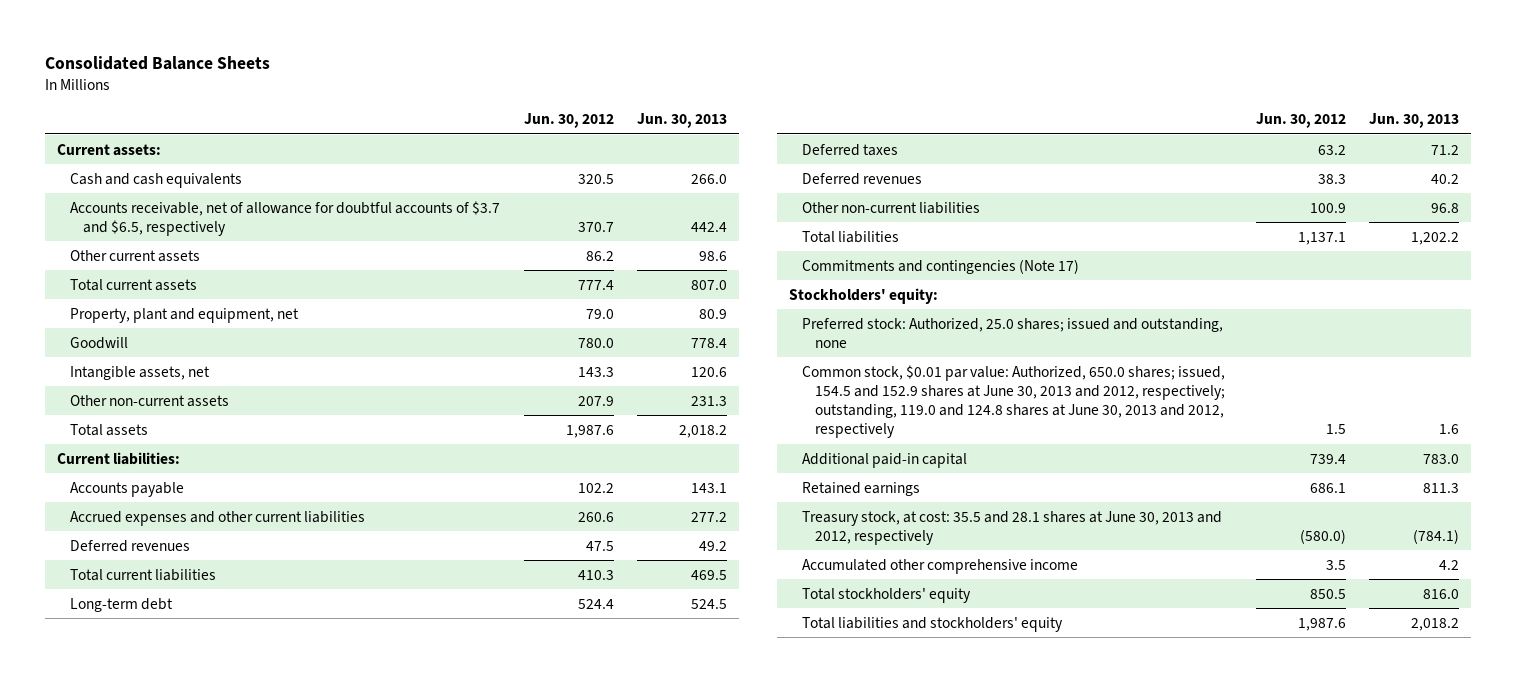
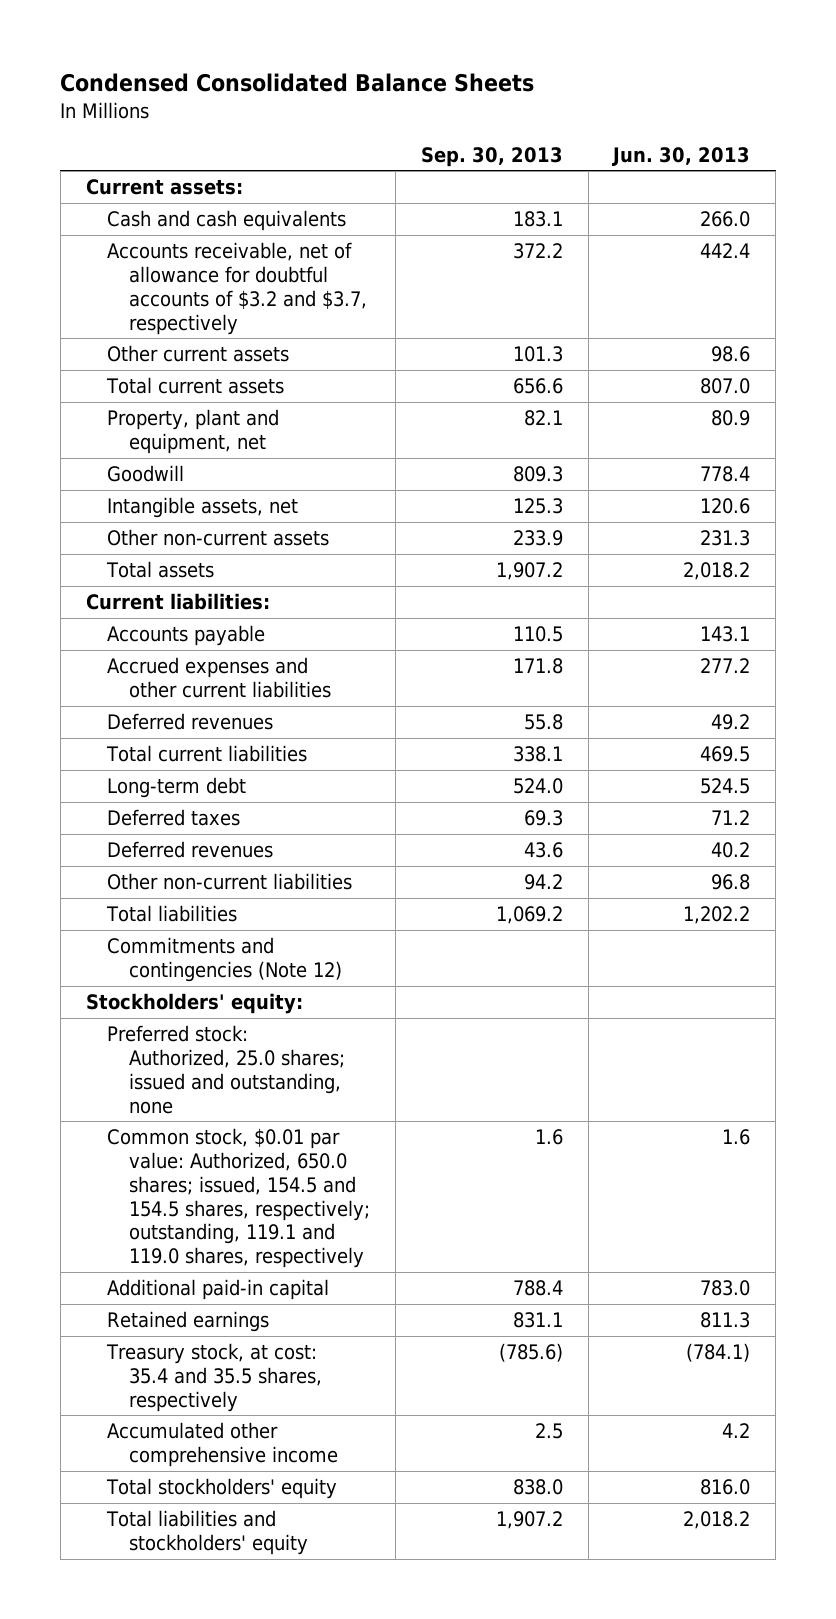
- Consolidated Balance Sheets
+ Condensed Consolidated Balance Sheets
- | Jun. 30, 2012 | Jun. 30, 2013
+ | Sep. 30, 2013 | Jun. 30, 2013
- Accounts receivable, net of allowance for doubtful accounts of $3.7 and $6.5, respectively | 370.7 | 442.4
+ Accounts receivable, net of allowance for doubtful accounts of $3.2 and $3.7, respectively | 372.2 | 442.4
- Commitments and contingencies (Note 17)
+ Commitments and contingencies (Note 12)
- Common stock, $0.01 par value: Authorized, 650.0 shares; issued, 154.5 and 152.9 shares at June 30, 2013 and 2012, respectively; outstanding, 119.0 and 124.8 shares at June 30, 2013 and 2012, respectively | 1.5 | 1.6
+ Common stock, $0.01 par value: Authorized, 650.0 shares; issued, 154.5 and 154.5 shares, respectively; outstanding, 119.1 and 119.0 shares, respectively | 1.6 | 1.6
- Treasury stock, at cost: 35.5 and 28.1 shares at June 30, 2013 and 2012, respectively | (580.0) | (784.1)
+ Treasury stock, at cost: 35.4 and 35.5 shares, respectively | (785.6) | (784.1)

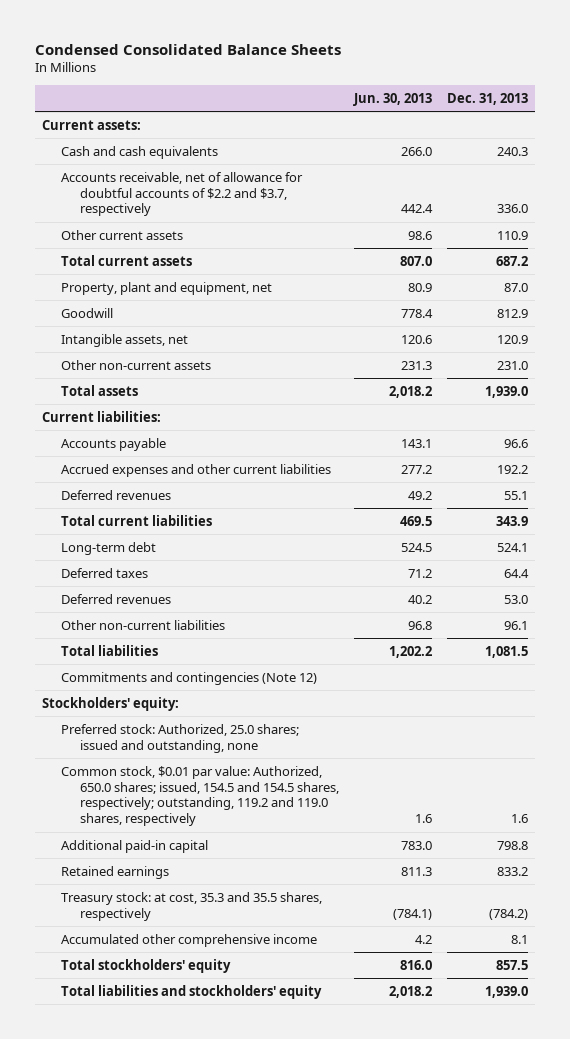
- | Sep. 30, 2013 | Jun. 30, 2013
+ | Jun. 30, 2013 | Dec. 31, 2013
- Accounts receivable, net of allowance for doubtful accounts of $3.2 and $3.7, respectively | 372.2 | 442.4
+ Accounts receivable, net of allowance for doubtful accounts of $2.2 and $3.7, respectively | 442.4 | 336.0
- Common stock, $0.01 par value: Authorized, 650.0 shares; issued, 154.5 and 154.5 shares, respectively; outstanding, 119.1 and 119.0 shares, respectively | 1.6 | 1.6
+ Common stock, $0.01 par value: Authorized, 650.0 shares; issued, 154.5 and 154.5 shares, respectively; outstanding, 119.2 and 119.0 shares, respectively | 1.6 | 1.6
- Treasury stock, at cost: 35.4 and 35.5 shares, respectively | (785.6) | (784.1)
+ Treasury stock: at cost, 35.3 and 35.5 shares, respectively | (784.1) | (784.2)

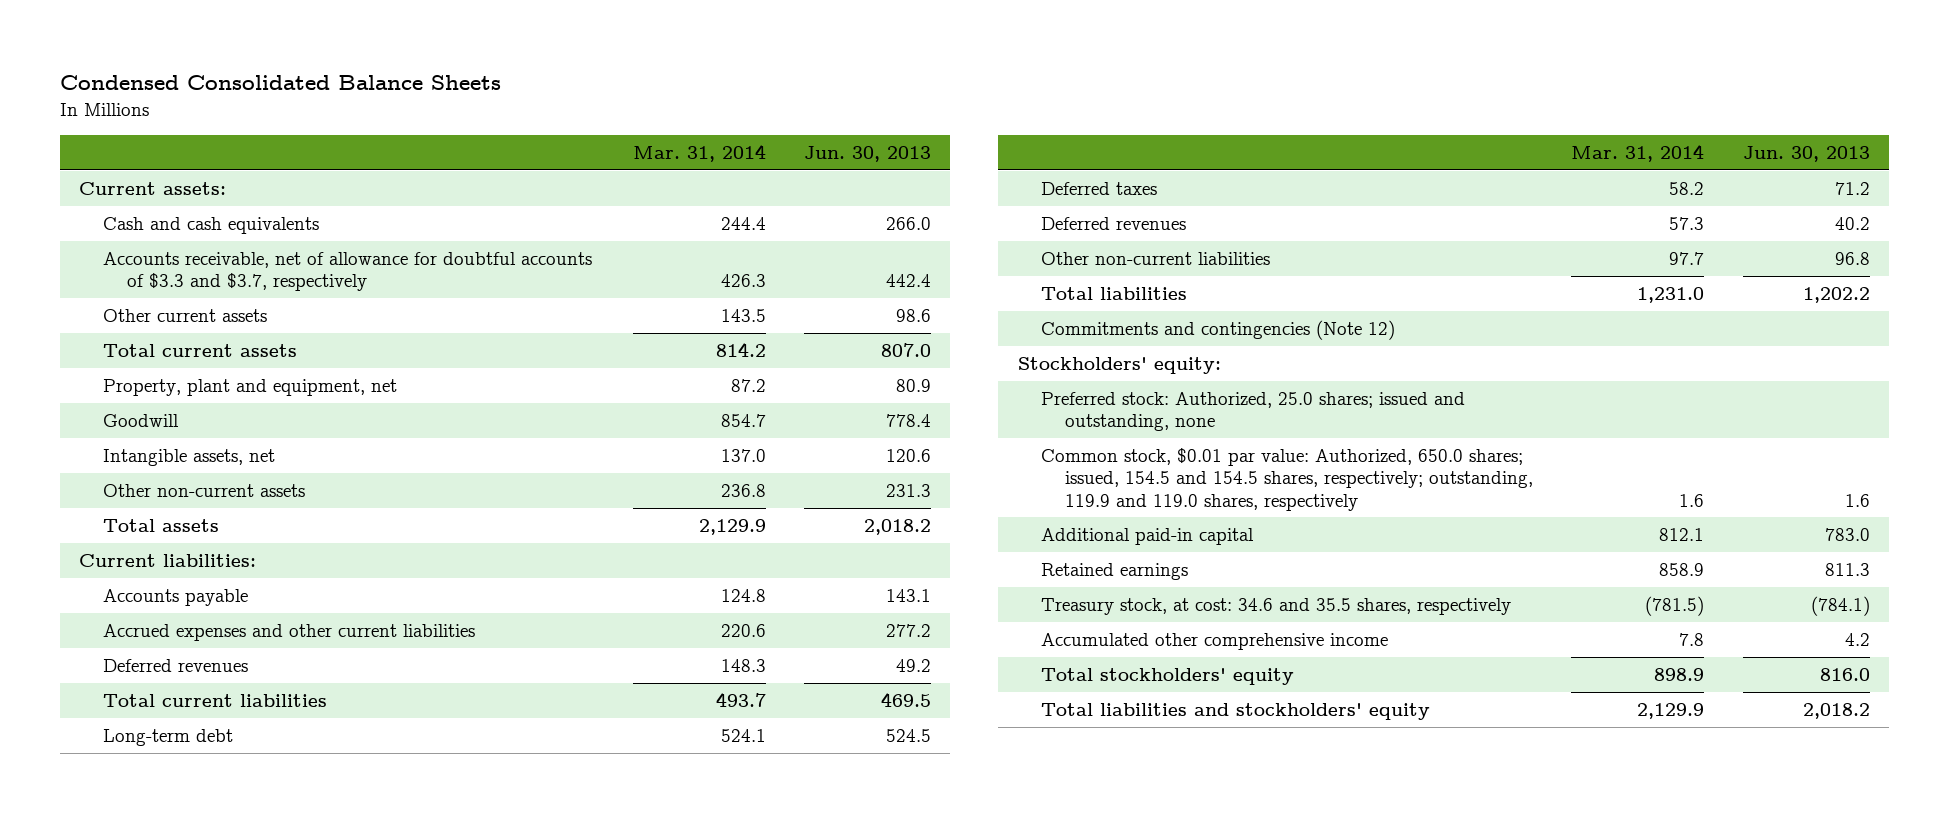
- | Jun. 30, 2013 | Dec. 31, 2013
+ | Mar. 31, 2014 | Jun. 30, 2013
- Accounts receivable, net of allowance for doubtful accounts of $2.2 and $3.7, respectively | 442.4 | 336.0
+ Accounts receivable, net of allowance for doubtful accounts of $3.3 and $3.7, respectively | 426.3 | 442.4
- Common stock, $0.01 par value: Authorized, 650.0 shares; issued, 154.5 and 154.5 shares, respectively; outstanding, 119.2 and 119.0 shares, respectively | 1.6 | 1.6
+ Common stock, $0.01 par value: Authorized, 650.0 shares; issued, 154.5 and 154.5 shares, respectively; outstanding, 119.9 and 119.0 shares, respectively | 1.6 | 1.6
- Treasury stock: at cost, 35.3 and 35.5 shares, respectively | (784.1) | (784.2)
+ Treasury stock, at cost: 34.6 and 35.5 shares, respectively | (781.5) | (784.1)

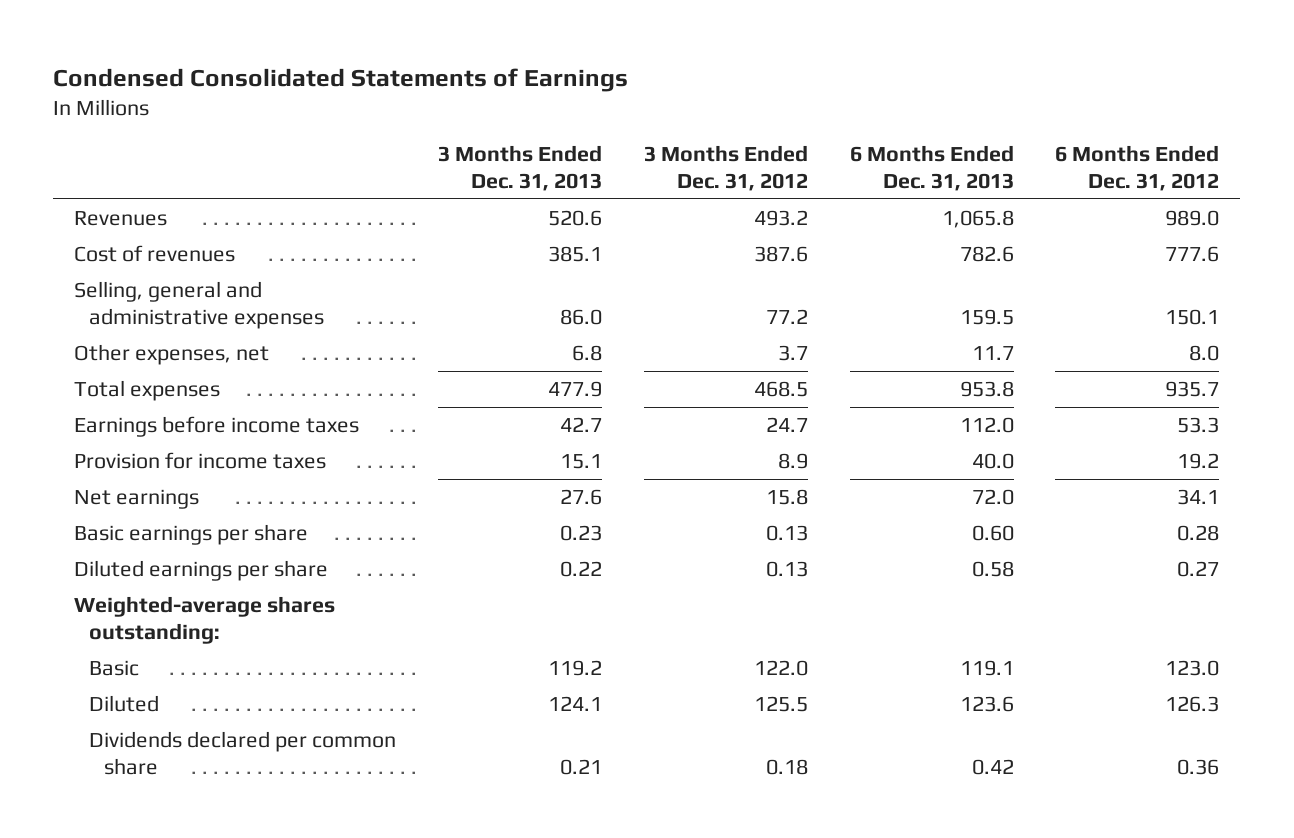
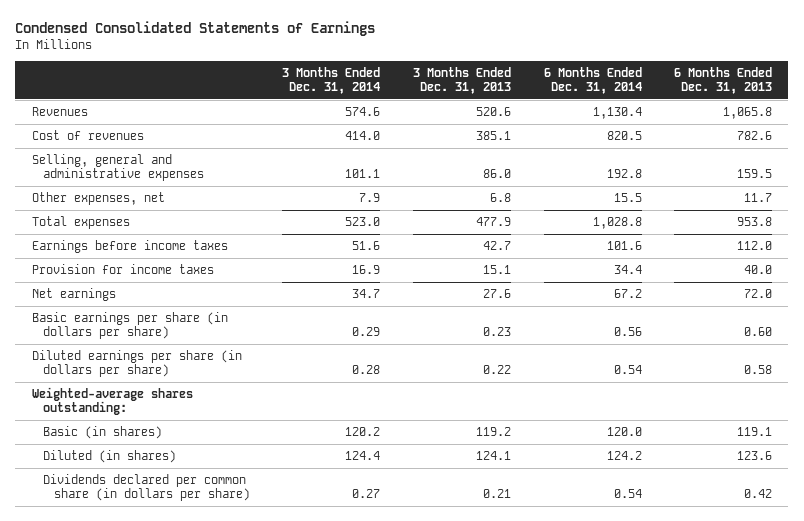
- | 3 Months Ended Dec. 31, 2013 | 3 Months Ended Dec. 31, 2012 | 6 Months Ended Dec. 31, 2013 | 6 Months Ended Dec. 31, 2012
+ | 3 Months Ended Dec. 31, 2014 | 3 Months Ended Dec. 31, 2013 | 6 Months Ended Dec. 31, 2014 | 6 Months Ended Dec. 31, 2013
- Basic earnings per share | 0.23 | 0.13 | 0.60 | 0.28
- Diluted earnings per share | 0.22 | 0.13 | 0.58 | 0.27
+ Basic earnings per share (in dollars per share) | 0.29 | 0.23 | 0.56 | 0.60
+ Diluted earnings per share (in dollars per share) | 0.28 | 0.22 | 0.54 | 0.58
- Basic | 119.2 | 122.0 | 119.1 | 123.0
- Diluted | 124.1 | 125.5 | 123.6 | 126.3
- Dividends declared per common share | 0.21 | 0.18 | 0.42 | 0.36
+ Basic (in shares) | 120.2 | 119.2 | 120.0 | 119.1
+ Diluted (in shares) | 124.4 | 124.1 | 124.2 | 123.6
+ Dividends declared per common share (in dollars per share) | 0.27 | 0.21 | 0.54 | 0.42

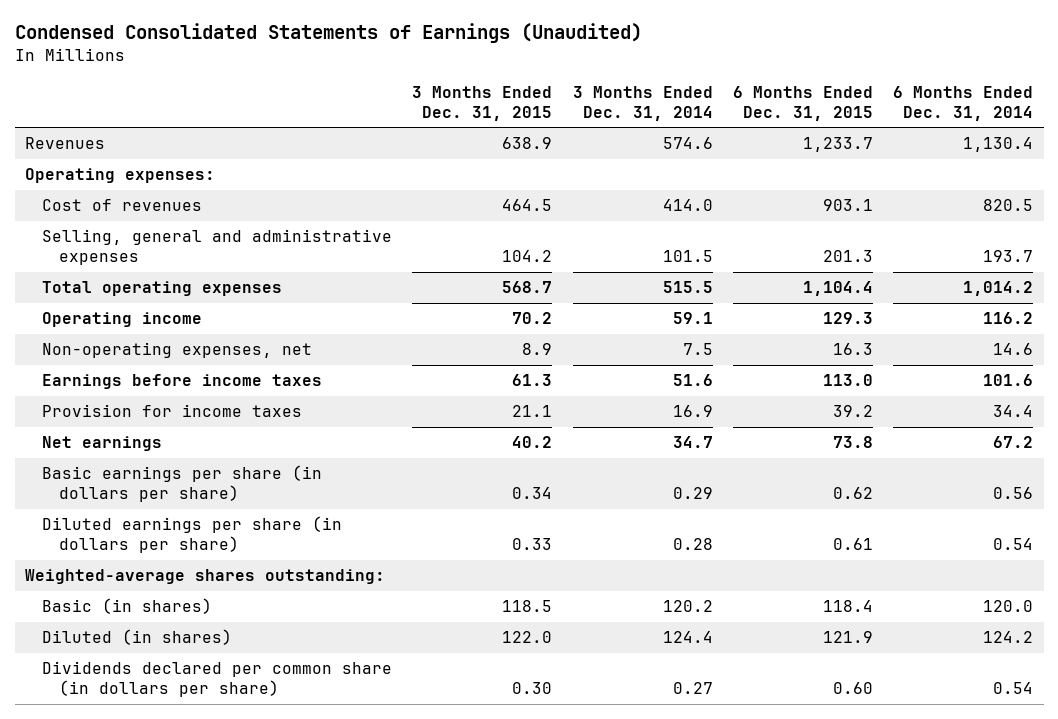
- Condensed Consolidated Statements of Earnings
+ Condensed Consolidated Statements of Earnings (Unaudited)
- | 3 Months Ended Dec. 31, 2014 | 3 Months Ended Dec. 31, 2013 | 6 Months Ended Dec. 31, 2014 | 6 Months Ended Dec. 31, 2013
+ | 3 Months Ended Dec. 31, 2015 | 3 Months Ended Dec. 31, 2014 | 6 Months Ended Dec. 31, 2015 | 6 Months Ended Dec. 31, 2014
+ Operating expenses:
- Selling, general and administrative expenses | 101.1 | 86.0 | 192.8 | 159.5
- Other expenses, net | 7.9 | 6.8 | 15.5 | 11.7
- Total expenses | 523.0 | 477.9 | 1,028.8 | 953.8
+ Selling, general and administrative expenses | 104.2 | 101.5 | 201.3 | 193.7
+ Total operating expenses | 568.7 | 515.5 | 1,104.4 | 1,014.2
+ Operating income | 70.2 | 59.1 | 129.3 | 116.2
+ Non-operating expenses, net | 8.9 | 7.5 | 16.3 | 14.6

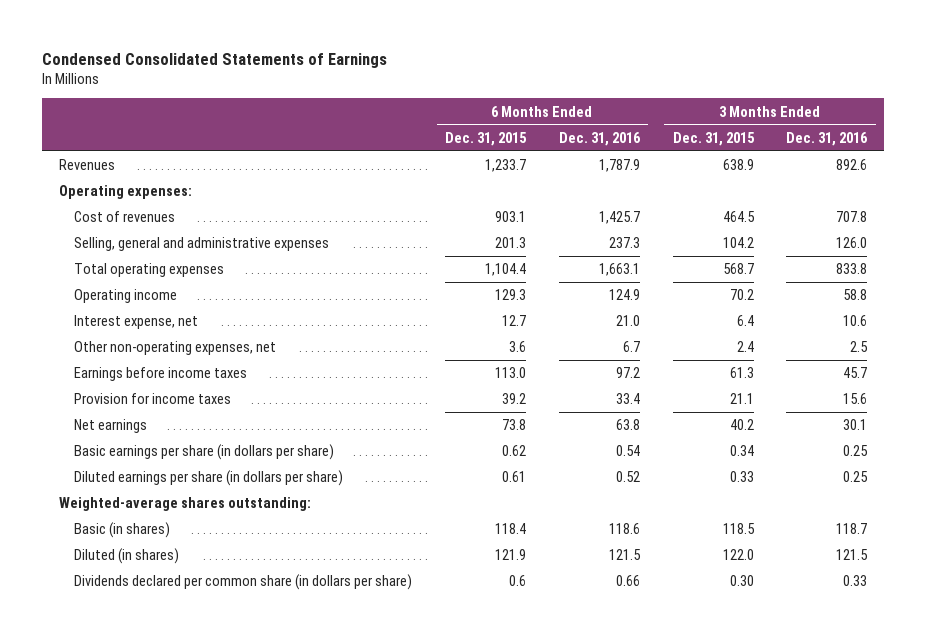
- Condensed Consolidated Statements of Earnings (Unaudited)
+ Condensed Consolidated Statements of Earnings
- | 3 Months Ended Dec. 31, 2015 | 3 Months Ended Dec. 31, 2014 | 6 Months Ended Dec. 31, 2015 | 6 Months Ended Dec. 31, 2014
+ | 6 Months Ended Dec. 31, 2015 | 6 Months Ended Dec. 31, 2016 | 3 Months Ended Dec. 31, 2015 | 3 Months Ended Dec. 31, 2016
- Non-operating expenses, net | 8.9 | 7.5 | 16.3 | 14.6
+ Interest expense, net | 12.7 | 21.0 | 6.4 | 10.6
+ Other non-operating expenses, net | 3.6 | 6.7 | 2.4 | 2.5
- Dividends declared per common share (in dollars per share) | 0.30 | 0.27 | 0.60 | 0.54
+ Dividends declared per common share (in dollars per share) | 0.6 | 0.66 | 0.30 | 0.33

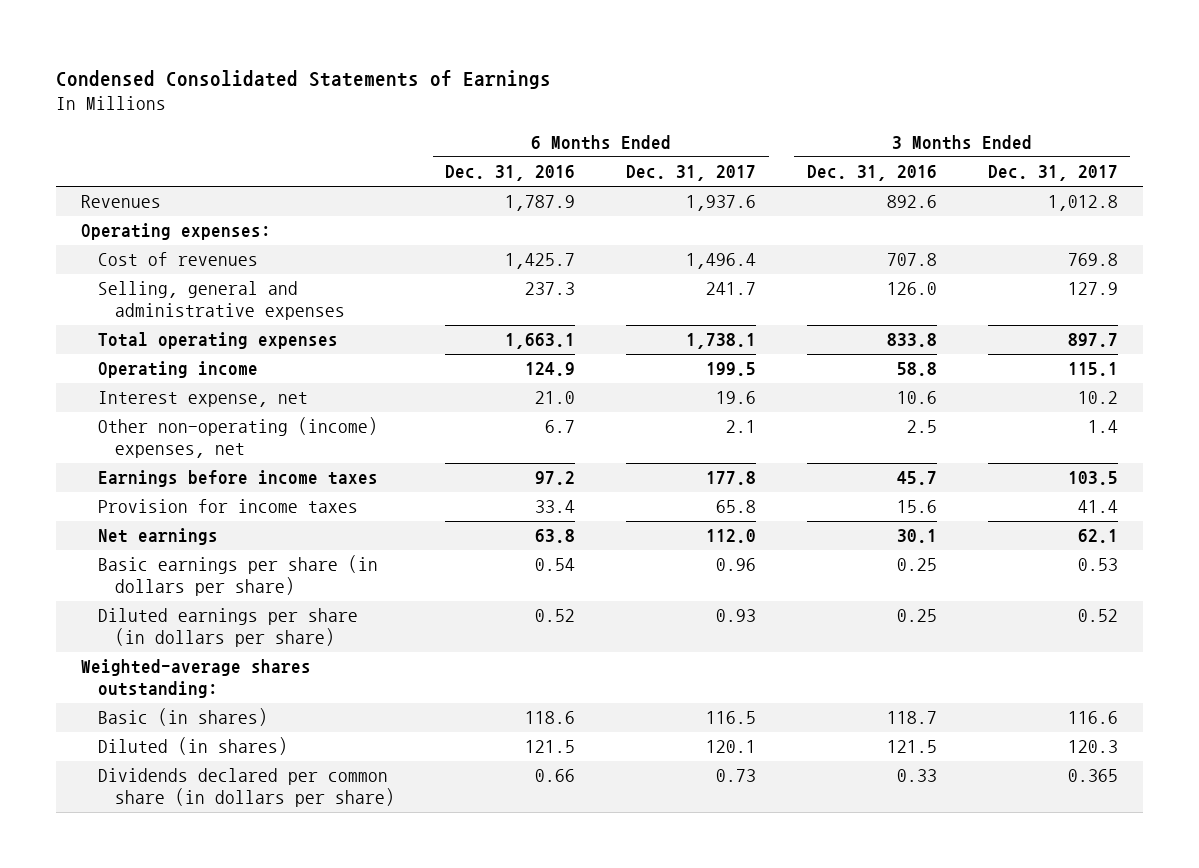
- | 6 Months Ended Dec. 31, 2015 | 6 Months Ended Dec. 31, 2016 | 3 Months Ended Dec. 31, 2015 | 3 Months Ended Dec. 31, 2016
+ | 6 Months Ended Dec. 31, 2016 | 6 Months Ended Dec. 31, 2017 | 3 Months Ended Dec. 31, 2016 | 3 Months Ended Dec. 31, 2017
- Other non-operating expenses, net | 3.6 | 6.7 | 2.4 | 2.5
+ Other non-operating (income) expenses, net | 6.7 | 2.1 | 2.5 | 1.4

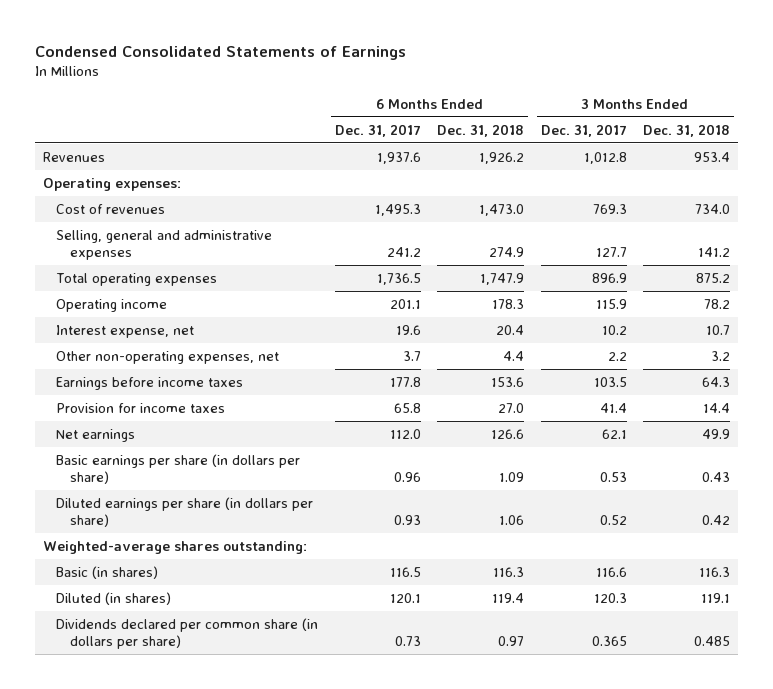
- | 6 Months Ended Dec. 31, 2016 | 6 Months Ended Dec. 31, 2017 | 3 Months Ended Dec. 31, 2016 | 3 Months Ended Dec. 31, 2017
+ | 6 Months Ended Dec. 31, 2017 | 6 Months Ended Dec. 31, 2018 | 3 Months Ended Dec. 31, 2017 | 3 Months Ended Dec. 31, 2018
- Cost of revenues | 1,425.7 | 1,496.4 | 707.8 | 769.8
- Selling, general and administrative expenses | 237.3 | 241.7 | 126.0 | 127.9
- Total operating expenses | 1,663.1 | 1,738.1 | 833.8 | 897.7
- Operating income | 124.9 | 199.5 | 58.8 | 115.1
+ Cost of revenues | 1,495.3 | 1,473.0 | 769.3 | 734.0
+ Selling, general and administrative expenses | 241.2 | 274.9 | 127.7 | 141.2
+ Total operating expenses | 1,736.5 | 1,747.9 | 896.9 | 875.2
+ Operating income | 201.1 | 178.3 | 115.9 | 78.2
- Other non-operating (income) expenses, net | 6.7 | 2.1 | 2.5 | 1.4
+ Other non-operating expenses, net | 3.7 | 4.4 | 2.2 | 3.2

